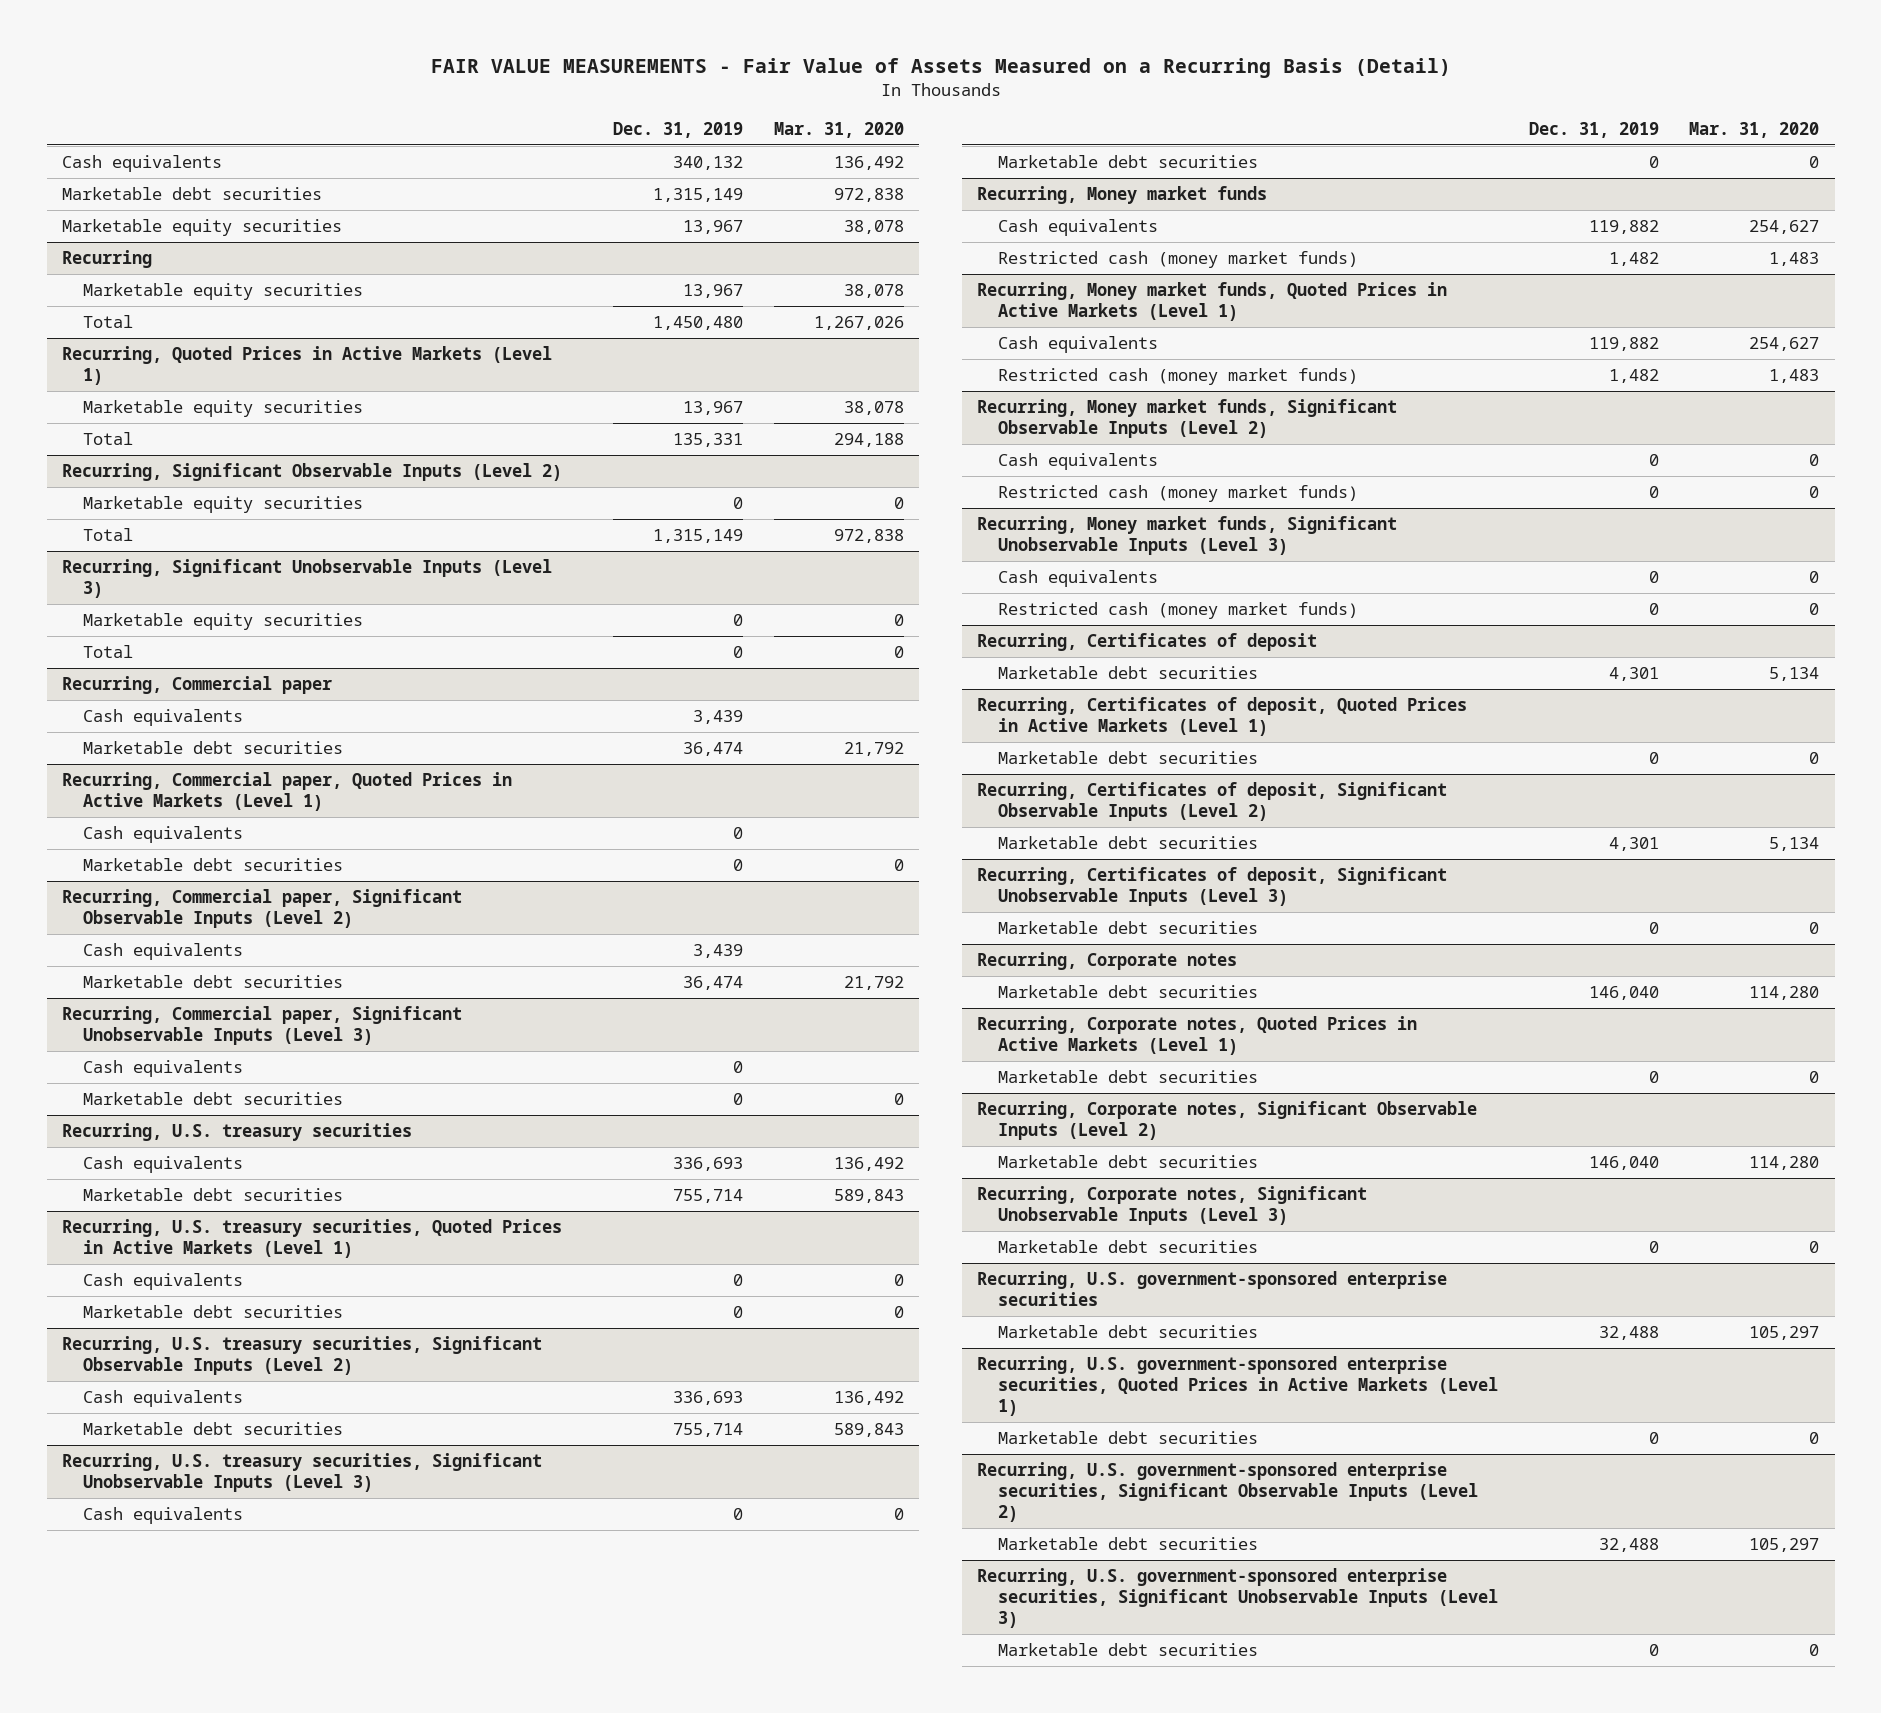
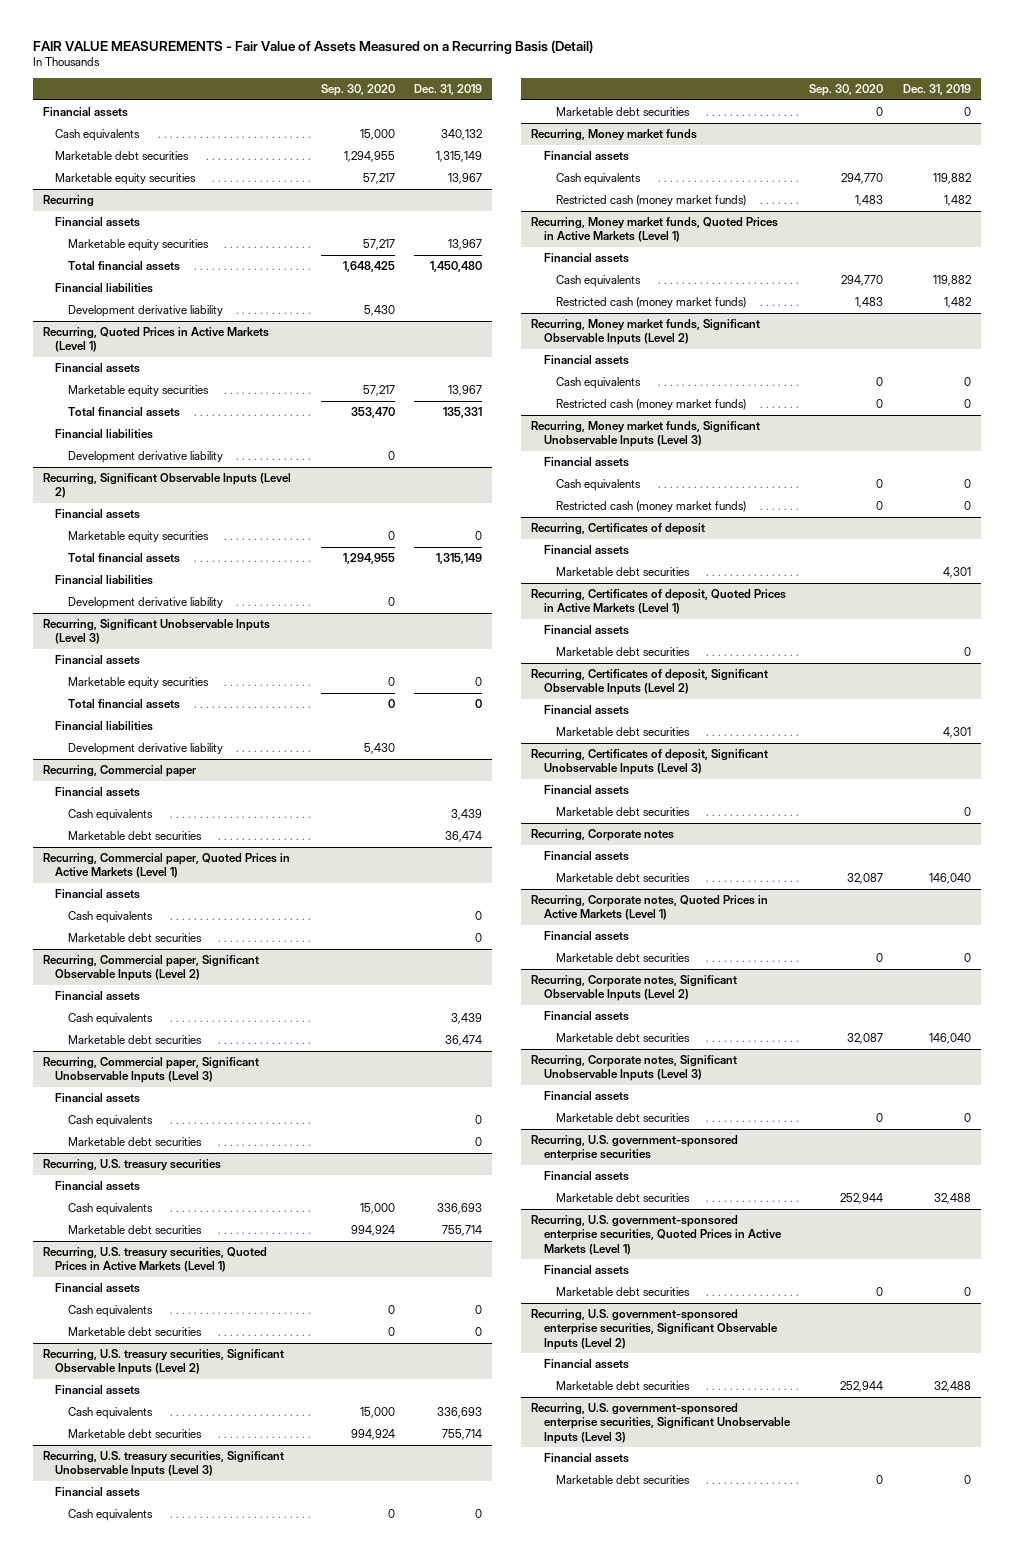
- | Dec. 31, 2019 | Mar. 31, 2020
+ | Sep. 30, 2020 | Dec. 31, 2019
+ Financial assets
@ Recurring
+ Financial assets
- Total | 1,450,480 | 1,267,026
+ Total financial assets | 1,648,425 | 1,450,480
+ Financial liabilities
+ Development derivative liability | 5,430 |
@ Recurring, Quoted Prices in Active Markets (Level 1)
+ Financial assets
- Total | 135,331 | 294,188
+ Total financial assets | 353,470 | 135,331
+ Financial liabilities
+ Development derivative liability | 0 |
@ Recurring, Significant Observable Inputs (Level 2)
+ Financial assets
- Total | 1,315,149 | 972,838
+ Total financial assets | 1,294,955 | 1,315,149
+ Financial liabilities
+ Development derivative liability | 0 |
@ Recurring, Significant Unobservable Inputs (Level 3)
+ Financial assets
- Total | 0 | 0
+ Total financial assets | 0 | 0
+ Financial liabilities
+ Development derivative liability | 5,430 |
@ Recurring, Commercial paper
+ Financial assets
@ Recurring, Commercial paper, Quoted Prices in Active Markets (Level 1)
+ Financial assets
@ Recurring, Commercial paper, Significant Observable Inputs (Level 2)
+ Financial assets
@ Recurring, Commercial paper, Significant Unobservable Inputs (Level 3)
+ Financial assets
@ Recurring, U.S. treasury securities
+ Financial assets
@ Recurring, U.S. treasury securities, Quoted Prices in Active Markets (Level 1)
+ Financial assets
@ Recurring, U.S. treasury securities, Significant Observable Inputs (Level 2)
+ Financial assets
@ Recurring, U.S. treasury securities, Significant Unobservable Inputs (Level 3)
+ Financial assets
@ Recurring, Money market funds
+ Financial assets
@ Recurring, Money market funds, Quoted Prices in Active Markets (Level 1)
+ Financial assets
@ Recurring, Money market funds, Significant Observable Inputs (Level 2)
+ Financial assets
@ Recurring, Money market funds, Significant Unobservable Inputs (Level 3)
+ Financial assets
@ Recurring, Certificates of deposit
+ Financial assets
@ Recurring, Certificates of deposit, Quoted Prices in Active Markets (Level 1)
+ Financial assets
@ Recurring, Certificates of deposit, Significant Observable Inputs (Level 2)
+ Financial assets
@ Recurring, Certificates of deposit, Significant Unobservable Inputs (Level 3)
+ Financial assets
@ Recurring, Corporate notes
+ Financial assets
@ Recurring, Corporate notes, Quoted Prices in Active Markets (Level 1)
+ Financial assets
@ Recurring, Corporate notes, Significant Observable Inputs (Level 2)
+ Financial assets
@ Recurring, Corporate notes, Significant Unobservable Inputs (Level 3)
+ Financial assets
@ Recurring, U.S. government-sponsored enterprise securities
+ Financial assets
@ Recurring, U.S. government-sponsored enterprise securities, Quoted Prices in Active Markets (Level 1)
+ Financial assets
@ Recurring, U.S. government-sponsored enterprise securities, Significant Observable Inputs (Level 2)
+ Financial assets
@ Recurring, U.S. government-sponsored enterprise securities, Significant Unobservable Inputs (Level 3)
+ Financial assets

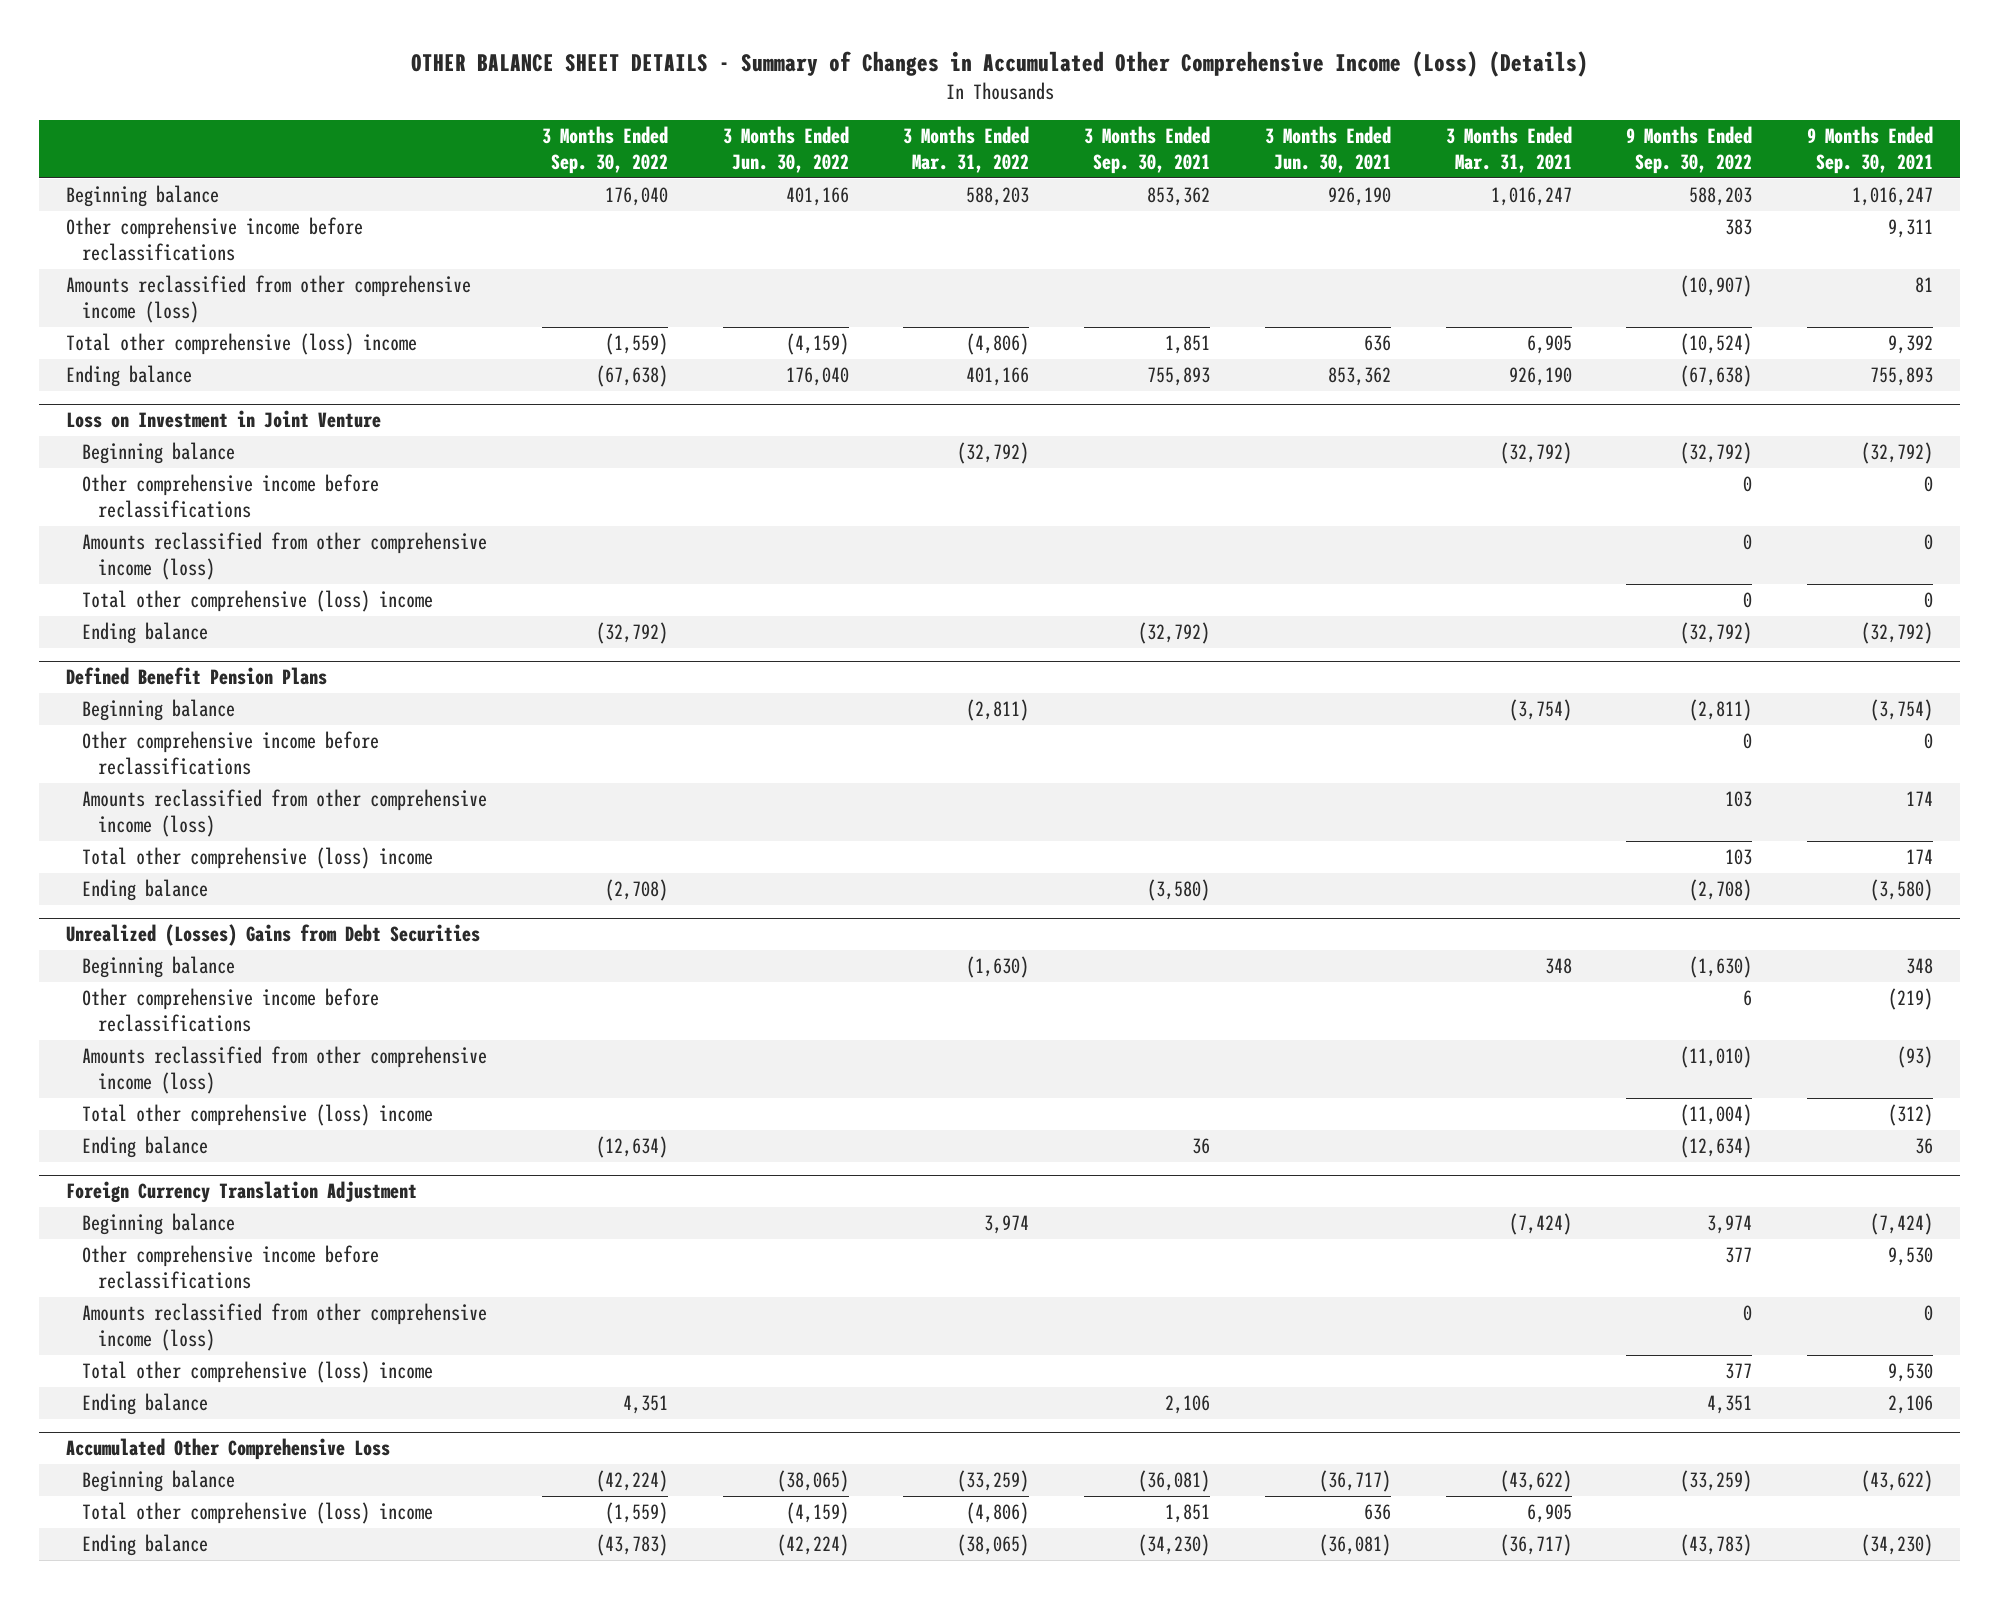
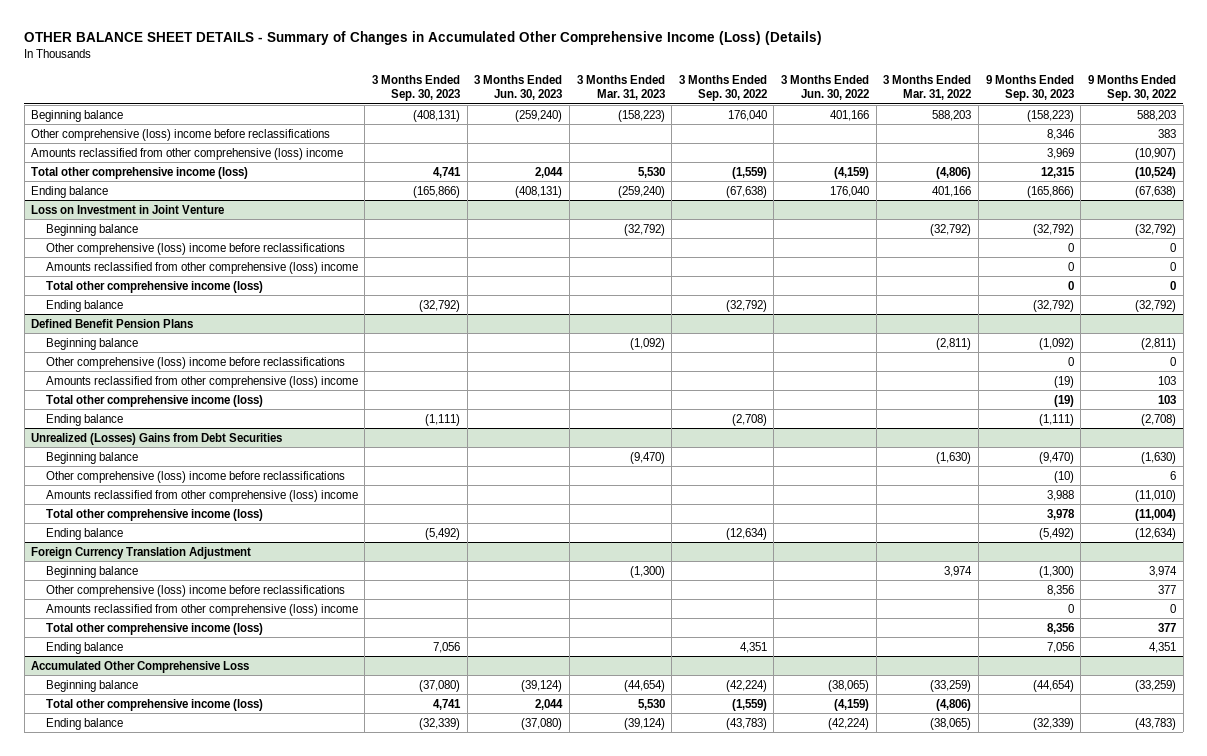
- | 3 Months Ended Sep. 30, 2022 | 3 Months Ended Jun. 30, 2022 | 3 Months Ended Mar. 31, 2022 | 3 Months Ended Sep. 30, 2021 | 3 Months Ended Jun. 30, 2021 | 3 Months Ended Mar. 31, 2021 | 9 Months Ended Sep. 30, 2022 | 9 Months Ended Sep. 30, 2021
+ | 3 Months Ended Sep. 30, 2023 | 3 Months Ended Jun. 30, 2023 | 3 Months Ended Mar. 31, 2023 | 3 Months Ended Sep. 30, 2022 | 3 Months Ended Jun. 30, 2022 | 3 Months Ended Mar. 31, 2022 | 9 Months Ended Sep. 30, 2023 | 9 Months Ended Sep. 30, 2022
- Other comprehensive income before reclassifications | | | | | | | 383 | 9,311
- Amounts reclassified from other comprehensive income (loss) | | | | | | | (10,907) | 81
- Total other comprehensive (loss) income | (1,559) | (4,159) | (4,806) | 1,851 | 636 | 6,905 | (10,524) | 9,392
+ Other comprehensive (loss) income before reclassifications | | | | | | | 8,346 | 383
+ Amounts reclassified from other comprehensive (loss) income | | | | | | | 3,969 | (10,907)
+ Total other comprehensive income (loss) | 4,741 | 2,044 | 5,530 | (1,559) | (4,159) | (4,806) | 12,315 | (10,524)
@ Loss on Investment in Joint Venture
- Other comprehensive income before reclassifications | | | | | | | 0 | 0
- Amounts reclassified from other comprehensive income (loss) | | | | | | | 0 | 0
- Total other comprehensive (loss) income | | | | | | | 0 | 0
+ Other comprehensive (loss) income before reclassifications | | | | | | | 0 | 0
+ Amounts reclassified from other comprehensive (loss) income | | | | | | | 0 | 0
+ Total other comprehensive income (loss) | | | | | | | 0 | 0
@ Defined Benefit Pension Plans
- Other comprehensive income before reclassifications | | | | | | | 0 | 0
- Amounts reclassified from other comprehensive income (loss) | | | | | | | 103 | 174
- Total other comprehensive (loss) income | | | | | | | 103 | 174
+ Other comprehensive (loss) income before reclassifications | | | | | | | 0 | 0
+ Amounts reclassified from other comprehensive (loss) income | | | | | | | (19) | 103
+ Total other comprehensive income (loss) | | | | | | | (19) | 103
@ Unrealized (Losses) Gains from Debt Securities
- Other comprehensive income before reclassifications | | | | | | | 6 | (219)
- Amounts reclassified from other comprehensive income (loss) | | | | | | | (11,010) | (93)
- Total other comprehensive (loss) income | | | | | | | (11,004) | (312)
+ Other comprehensive (loss) income before reclassifications | | | | | | | (10) | 6
+ Amounts reclassified from other comprehensive (loss) income | | | | | | | 3,988 | (11,010)
+ Total other comprehensive income (loss) | | | | | | | 3,978 | (11,004)
@ Foreign Currency Translation Adjustment
- Other comprehensive income before reclassifications | | | | | | | 377 | 9,530
- Amounts reclassified from other comprehensive income (loss) | | | | | | | 0 | 0
- Total other comprehensive (loss) income | | | | | | | 377 | 9,530
+ Other comprehensive (loss) income before reclassifications | | | | | | | 8,356 | 377
+ Amounts reclassified from other comprehensive (loss) income | | | | | | | 0 | 0
+ Total other comprehensive income (loss) | | | | | | | 8,356 | 377
@ Accumulated Other Comprehensive Loss
- Total other comprehensive (loss) income | (1,559) | (4,159) | (4,806) | 1,851 | 636 | 6,905 | |
+ Total other comprehensive income (loss) | 4,741 | 2,044 | 5,530 | (1,559) | (4,159) | (4,806) | |

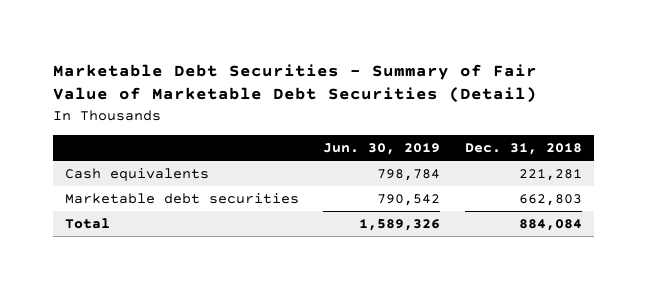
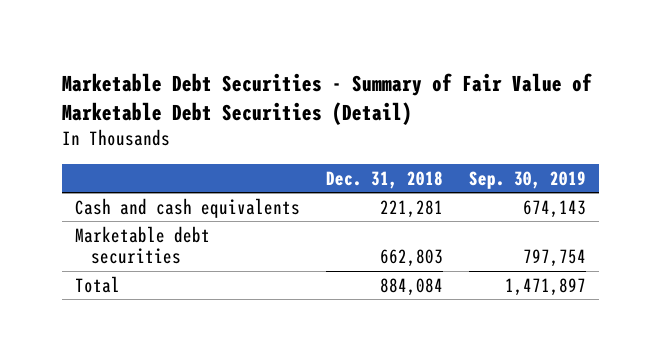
- | Jun. 30, 2019 | Dec. 31, 2018
+ | Dec. 31, 2018 | Sep. 30, 2019
- Cash equivalents | 798,784 | 221,281
+ Cash and cash equivalents | 221,281 | 674,143

